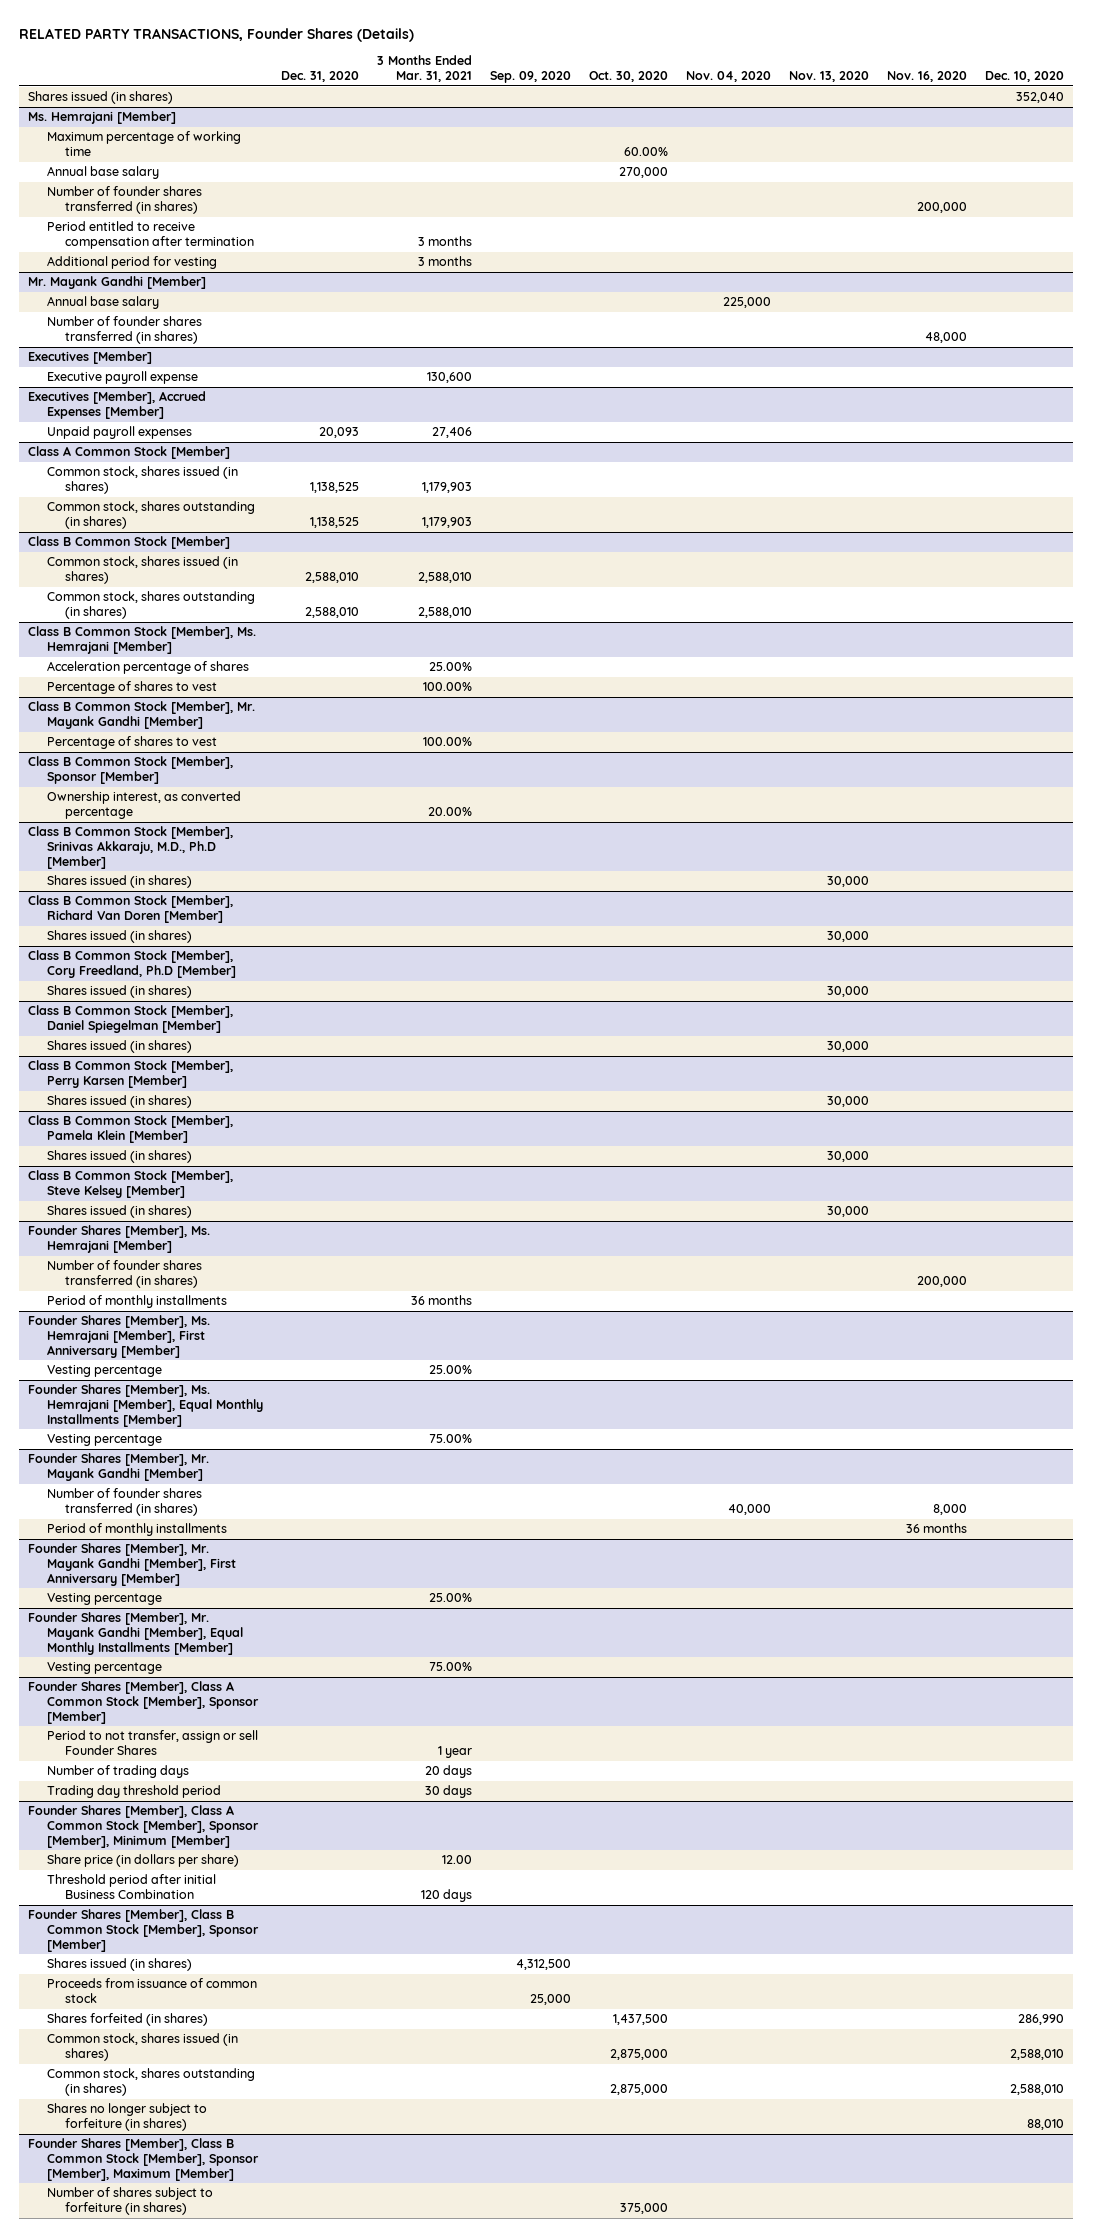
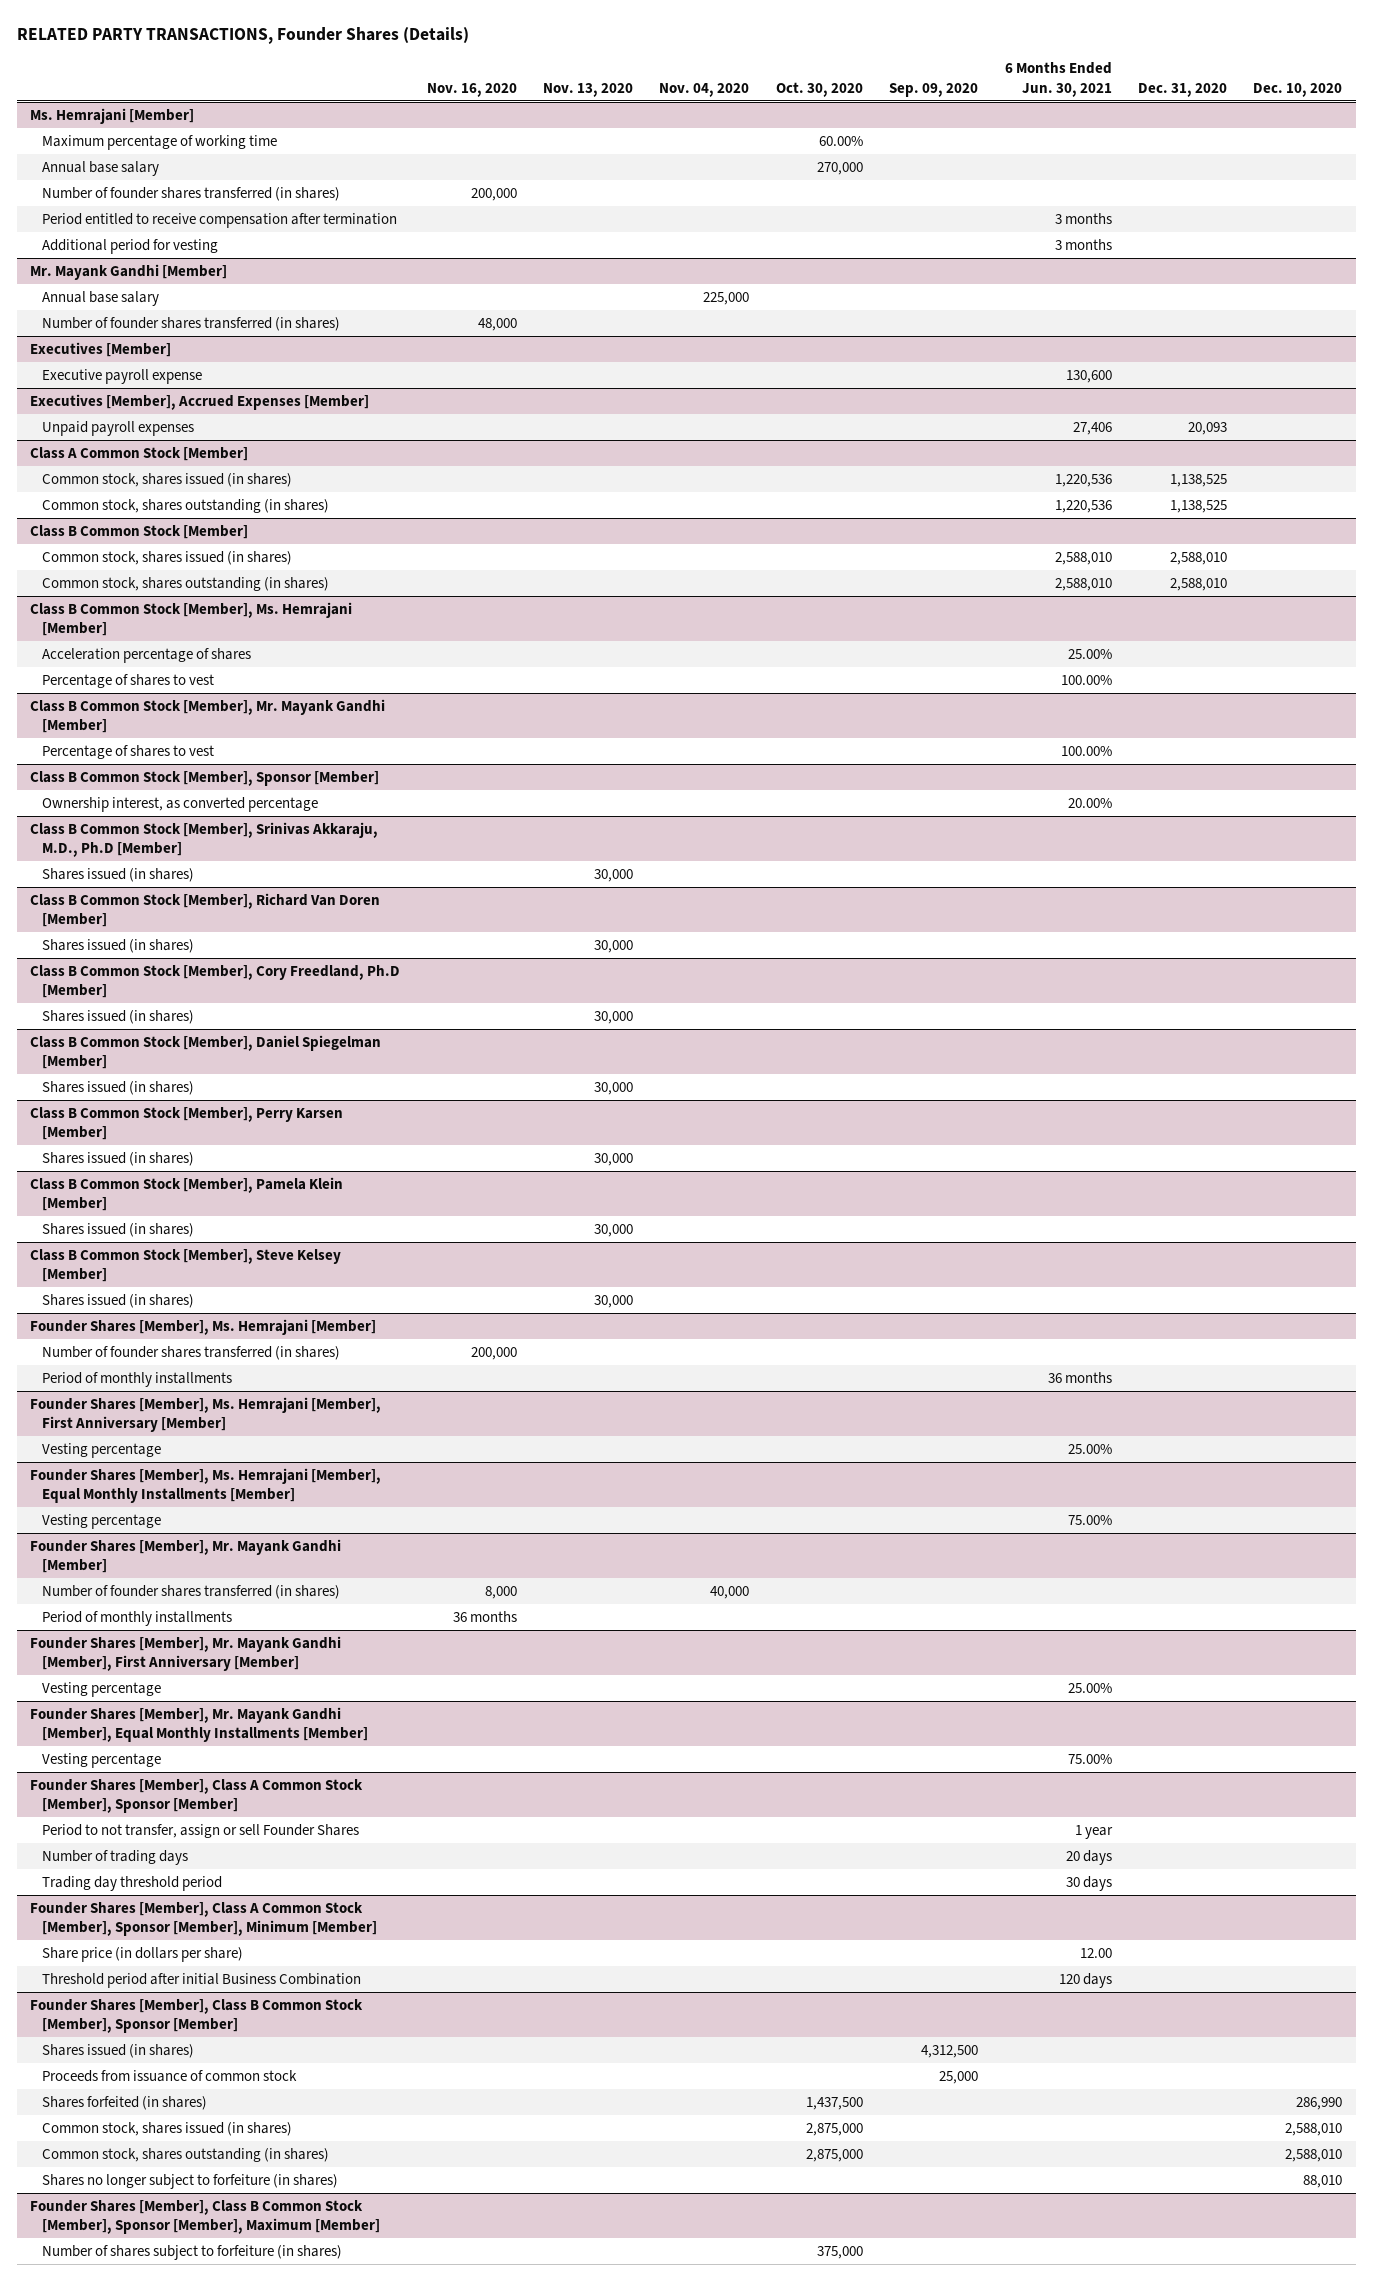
- | Dec. 31, 2020 | 3 Months Ended Mar. 31, 2021 | Sep. 09, 2020 | Oct. 30, 2020 | Nov. 04, 2020 | Nov. 13, 2020 | Nov. 16, 2020 | Dec. 10, 2020
+ | Nov. 16, 2020 | Nov. 13, 2020 | Nov. 04, 2020 | Oct. 30, 2020 | Sep. 09, 2020 | 6 Months Ended Jun. 30, 2021 | Dec. 31, 2020 | Dec. 10, 2020
- Shares issued (in shares) | | | | | | | | 352,040

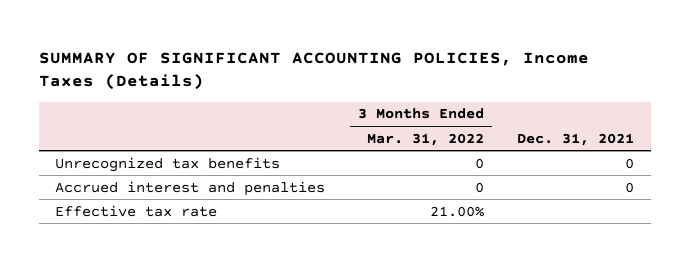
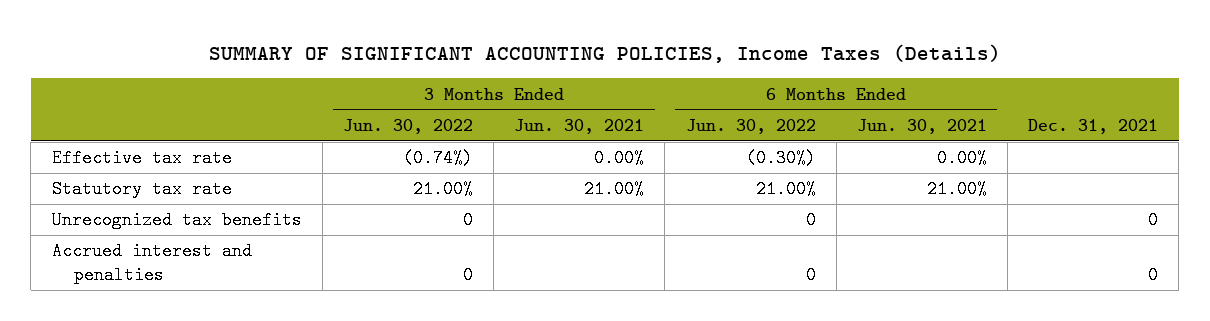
- | 3 Months Ended Mar. 31, 2022 | Dec. 31, 2021
+ | 3 Months Ended Jun. 30, 2022 | 3 Months Ended Jun. 30, 2021 | 6 Months Ended Jun. 30, 2022 | 6 Months Ended Jun. 30, 2021 | Dec. 31, 2021
moved up: Effective tax rate | (0.74%) | 0.00% | (0.30%) | 0.00% |
+ Statutory tax rate | 21.00% | 21.00% | 21.00% | 21.00% |

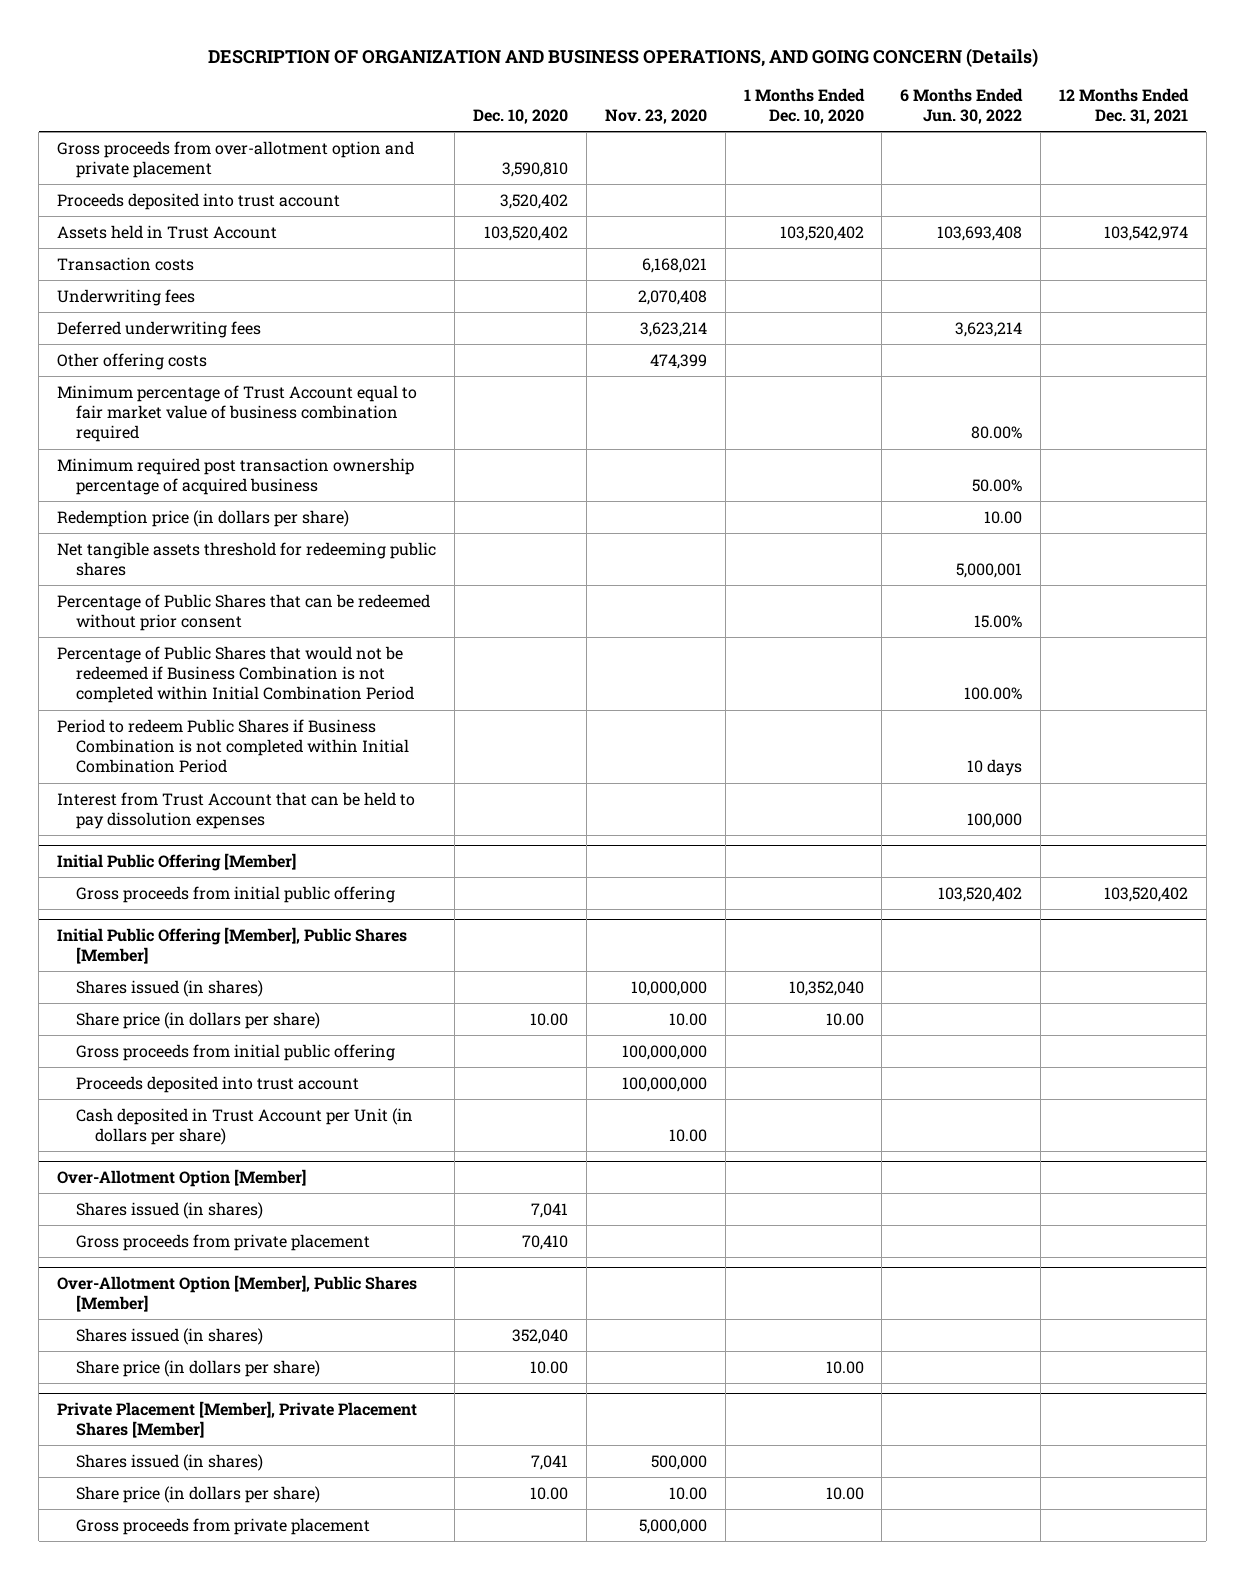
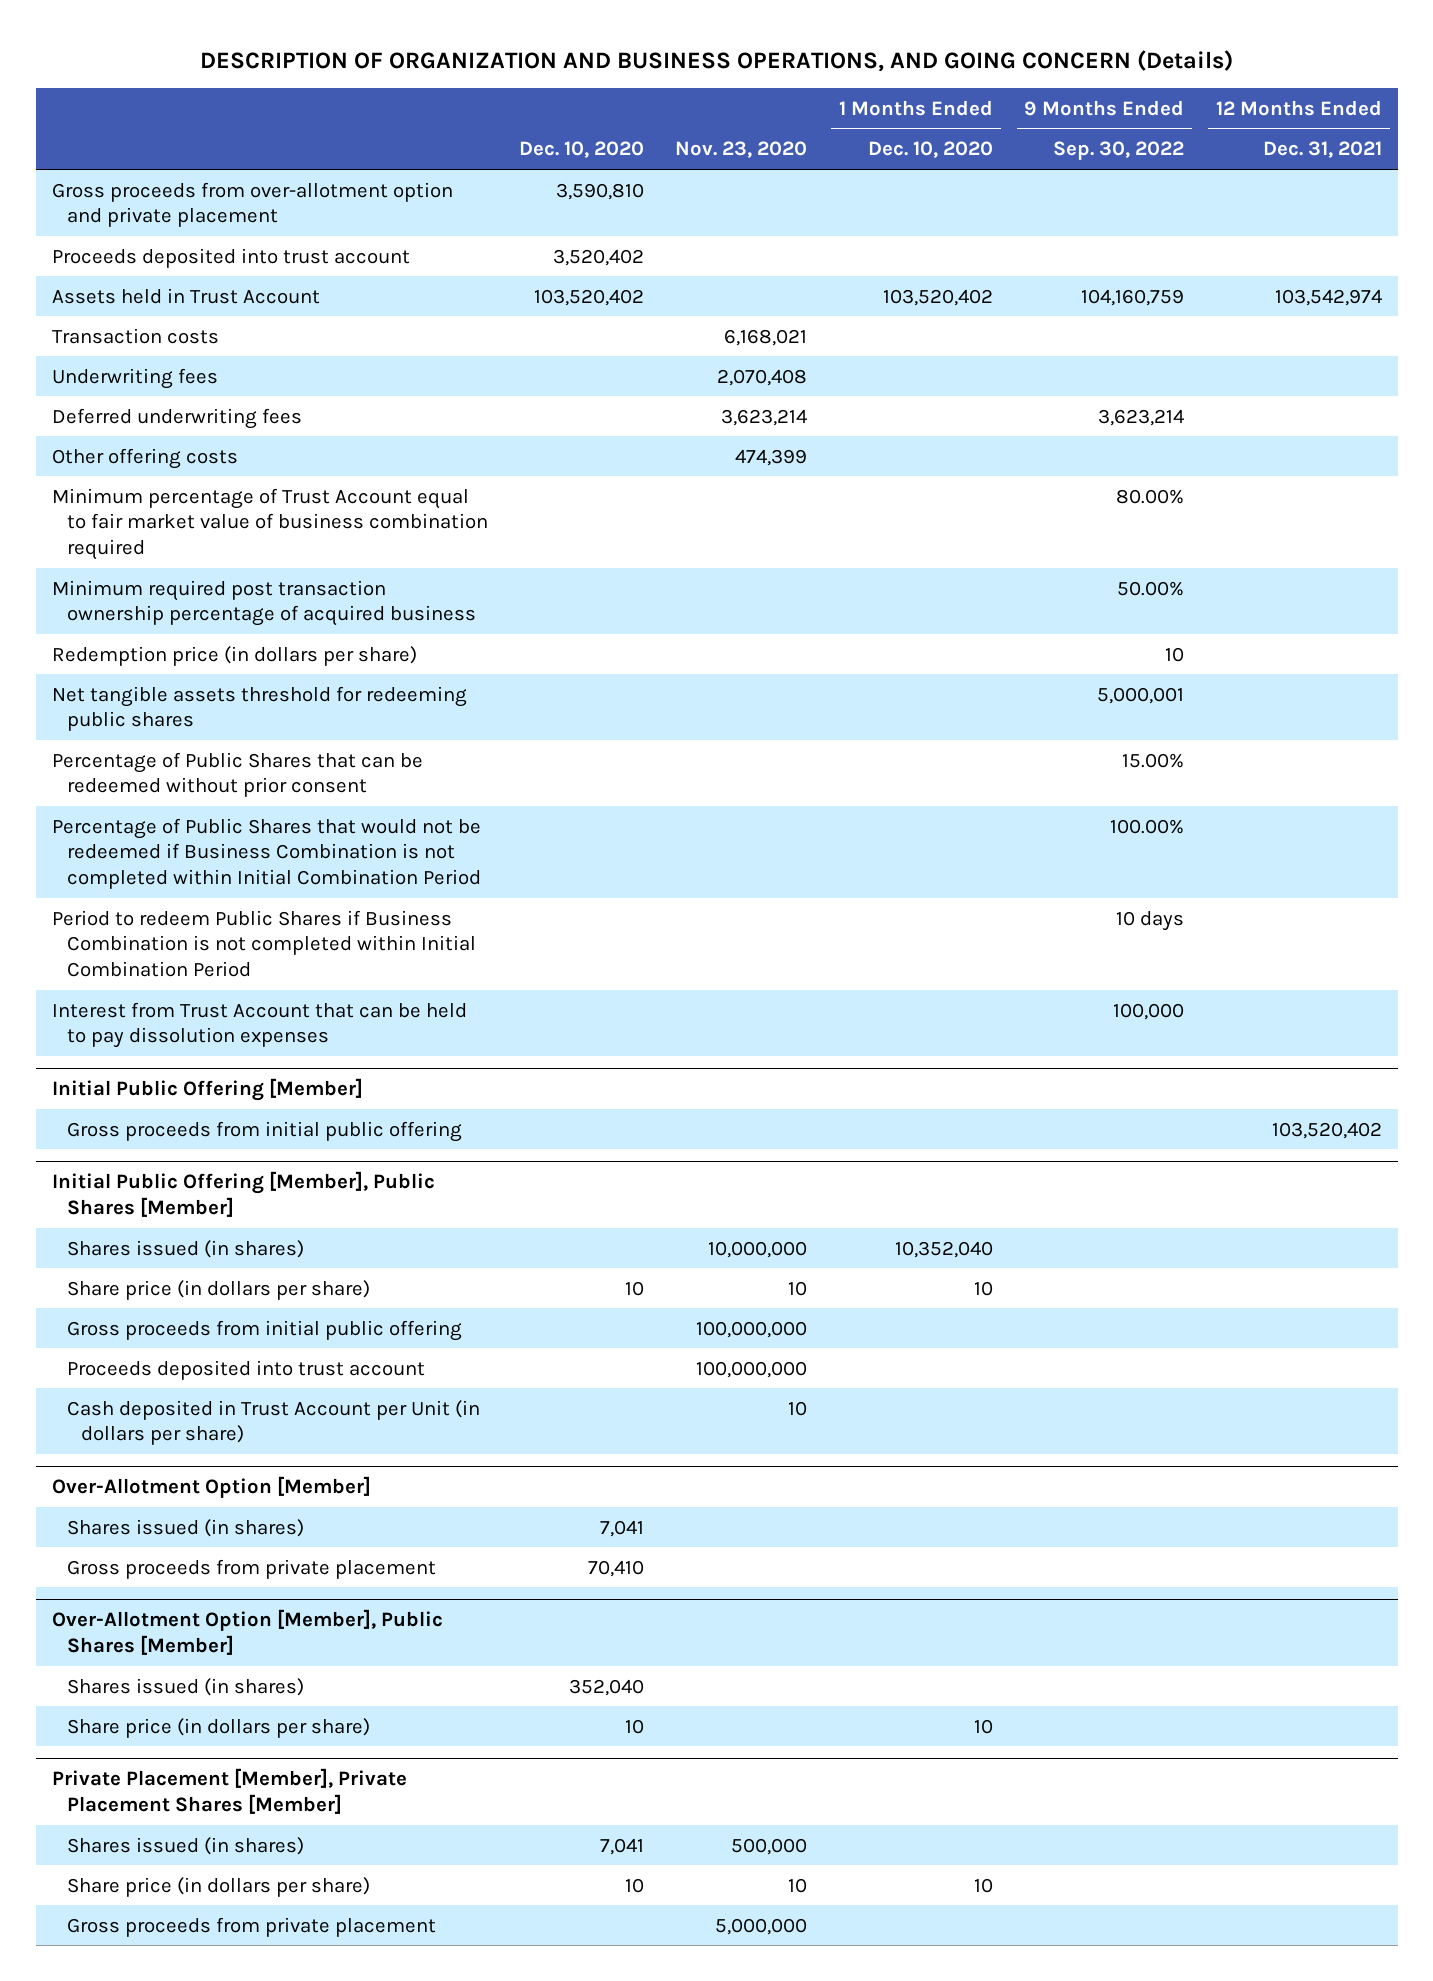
- | Dec. 10, 2020 | Nov. 23, 2020 | 1 Months Ended Dec. 10, 2020 | 6 Months Ended Jun. 30, 2022 | 12 Months Ended Dec. 31, 2021
+ | Dec. 10, 2020 | Nov. 23, 2020 | 1 Months Ended Dec. 10, 2020 | 9 Months Ended Sep. 30, 2022 | 12 Months Ended Dec. 31, 2021
@ Initial Public Offering [Member], Public Shares [Member]
- Share price (in dollars per share) | 10.00 | 10.00 | 10.00 | |
+ Share price (in dollars per share) | 10 | 10 | 10 | |
- Cash deposited in Trust Account per Unit (in dollars per share) | | 10.00 | | |
+ Cash deposited in Trust Account per Unit (in dollars per share) | | 10 | | |
@ Over-Allotment Option [Member], Public Shares [Member]
- Share price (in dollars per share) | 10.00 | | 10.00 | |
+ Share price (in dollars per share) | 10 | | 10 | |
@ Private Placement [Member], Private Placement Shares [Member]
- Share price (in dollars per share) | 10.00 | 10.00 | 10.00 | |
+ Share price (in dollars per share) | 10 | 10 | 10 | |

